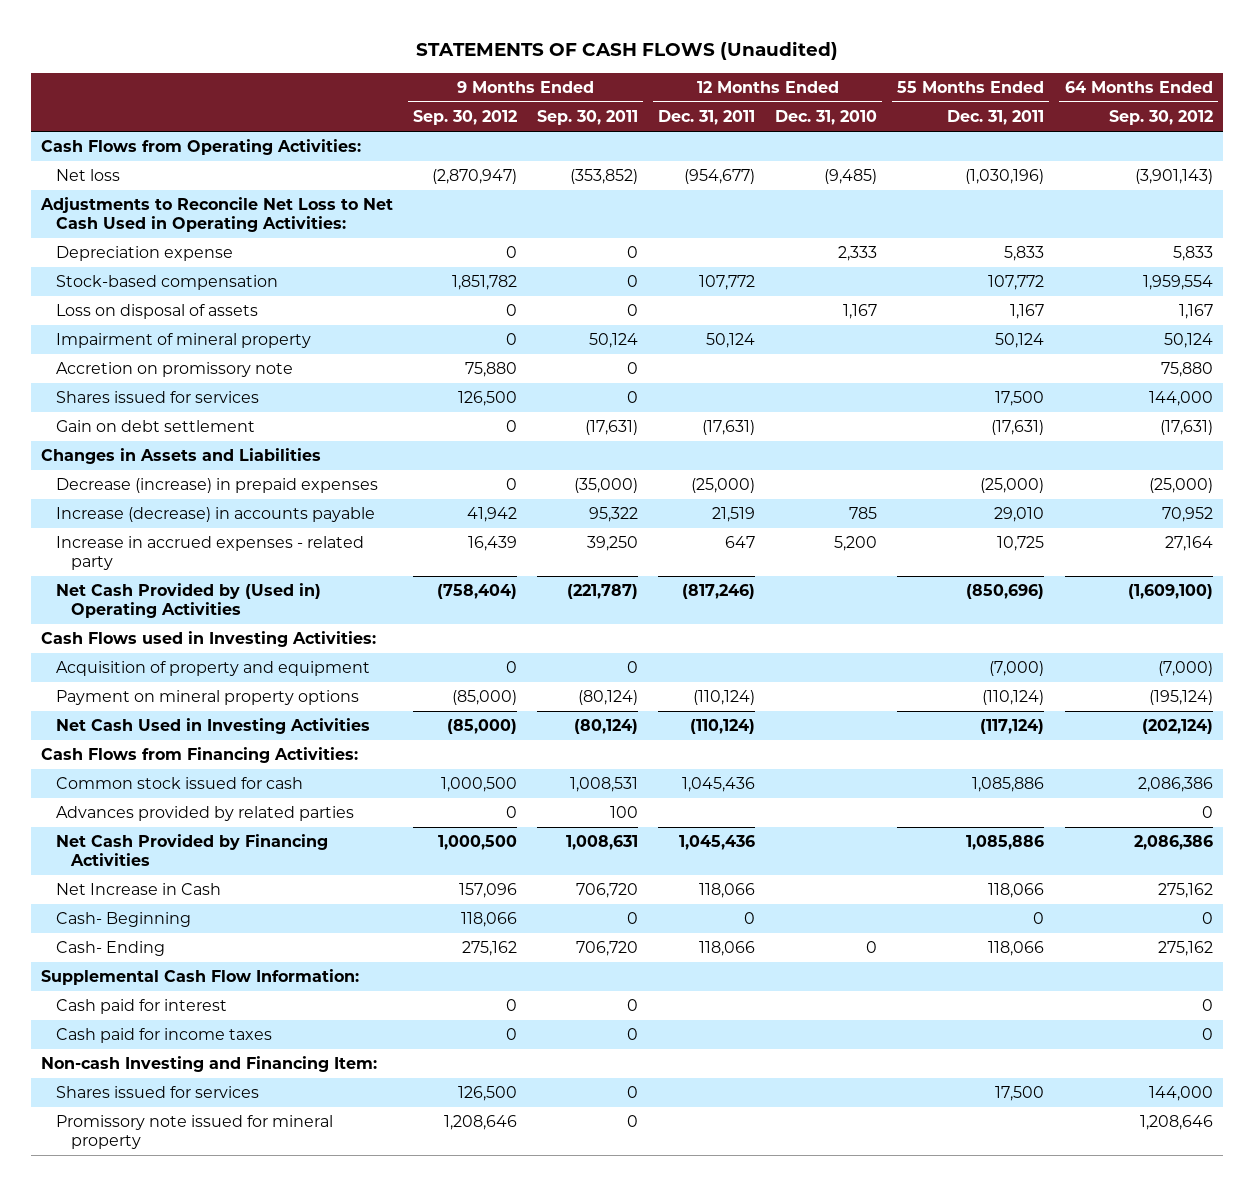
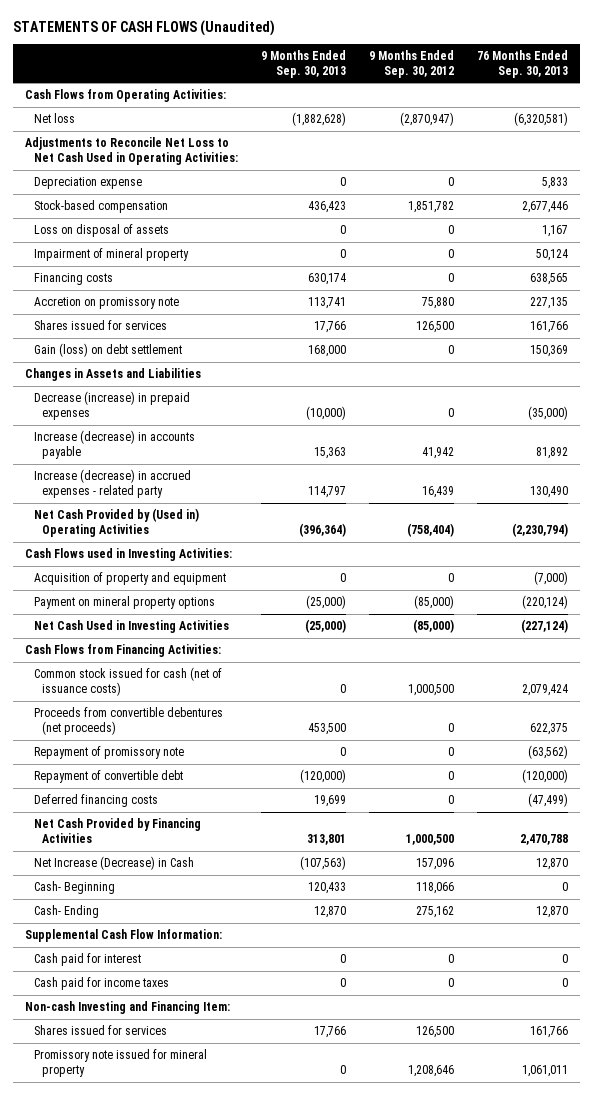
- | 9 Months Ended Sep. 30, 2012 | 9 Months Ended Sep. 30, 2011 | 12 Months Ended Dec. 31, 2011 | 12 Months Ended Dec. 31, 2010 | 55 Months Ended Dec. 31, 2011 | 64 Months Ended Sep. 30, 2012
+ | 9 Months Ended Sep. 30, 2013 | 9 Months Ended Sep. 30, 2012 | 76 Months Ended Sep. 30, 2013
+ Financing costs | 630,174 | 0 | 638,565
- Gain on debt settlement | 0 | (17,631) | (17,631) | | (17,631) | (17,631)
+ Gain (loss) on debt settlement | 168,000 | 0 | 150,369
- Increase in accrued expenses - related party | 16,439 | 39,250 | 647 | 5,200 | 10,725 | 27,164
+ Increase (decrease) in accrued expenses - related party | 114,797 | 16,439 | 130,490
- Common stock issued for cash | 1,000,500 | 1,008,531 | 1,045,436 | | 1,085,886 | 2,086,386
- Advances provided by related parties | 0 | 100 | | | | 0
+ Common stock issued for cash (net of issuance costs) | 0 | 1,000,500 | 2,079,424
+ Proceeds from convertible debentures (net proceeds) | 453,500 | 0 | 622,375
+ Repayment of promissory note | 0 | 0 | (63,562)
+ Repayment of convertible debt | (120,000) | 0 | (120,000)
+ Deferred financing costs | 19,699 | 0 | (47,499)
- Net Increase in Cash | 157,096 | 706,720 | 118,066 | | 118,066 | 275,162
+ Net Increase (Decrease) in Cash | (107,563) | 157,096 | 12,870

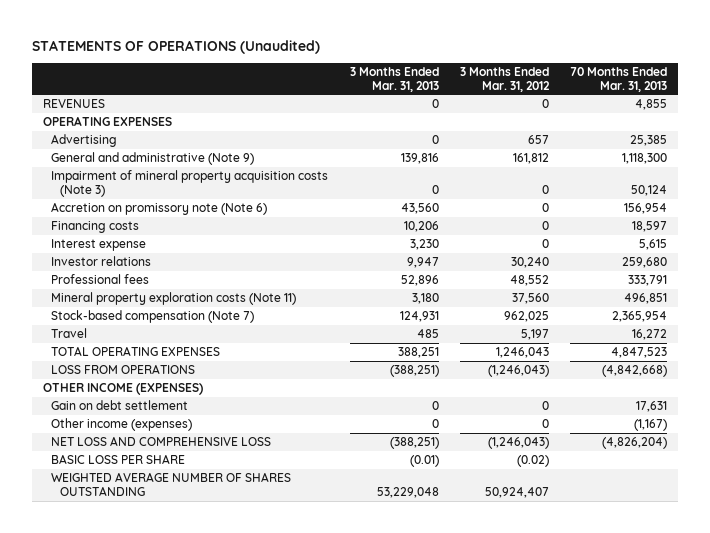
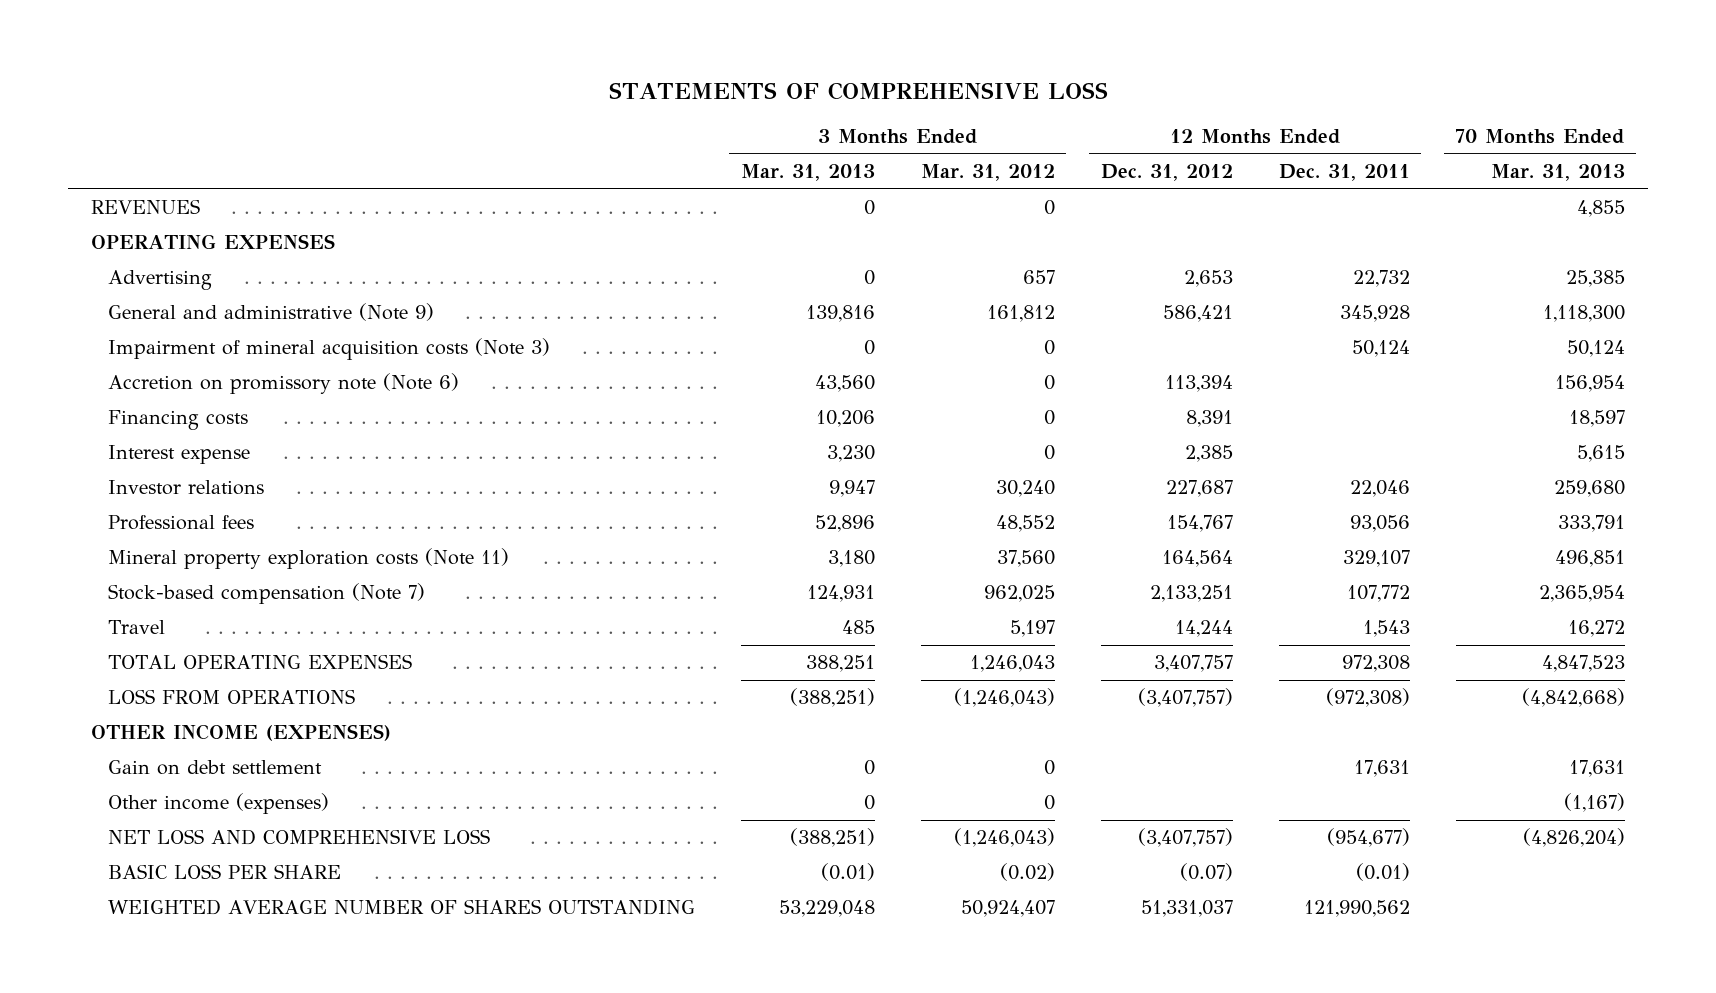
- STATEMENTS OF OPERATIONS (Unaudited)
+ STATEMENTS OF COMPREHENSIVE LOSS
- | 3 Months Ended Mar. 31, 2013 | 3 Months Ended Mar. 31, 2012 | 70 Months Ended Mar. 31, 2013
+ | 3 Months Ended Mar. 31, 2013 | 3 Months Ended Mar. 31, 2012 | 12 Months Ended Dec. 31, 2012 | 12 Months Ended Dec. 31, 2011 | 70 Months Ended Mar. 31, 2013
- Impairment of mineral property acquisition costs (Note 3) | 0 | 0 | 50,124
+ Impairment of mineral acquisition costs (Note 3) | 0 | 0 | | 50,124 | 50,124

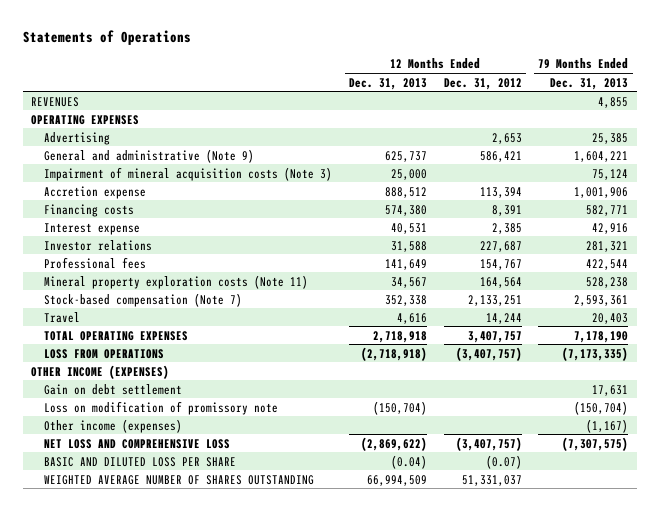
- STATEMENTS OF COMPREHENSIVE LOSS
+ Statements of Operations
- | 3 Months Ended Mar. 31, 2013 | 3 Months Ended Mar. 31, 2012 | 12 Months Ended Dec. 31, 2012 | 12 Months Ended Dec. 31, 2011 | 70 Months Ended Mar. 31, 2013
+ | 12 Months Ended Dec. 31, 2013 | 12 Months Ended Dec. 31, 2012 | 79 Months Ended Dec. 31, 2013
- Accretion on promissory note (Note 6) | 43,560 | 0 | 113,394 | | 156,954
+ Accretion expense | 888,512 | 113,394 | 1,001,906
+ Loss on modification of promissory note | (150,704) | | (150,704)
- BASIC LOSS PER SHARE | (0.01) | (0.02) | (0.07) | (0.01) |
+ BASIC AND DILUTED LOSS PER SHARE | (0.04) | (0.07) |

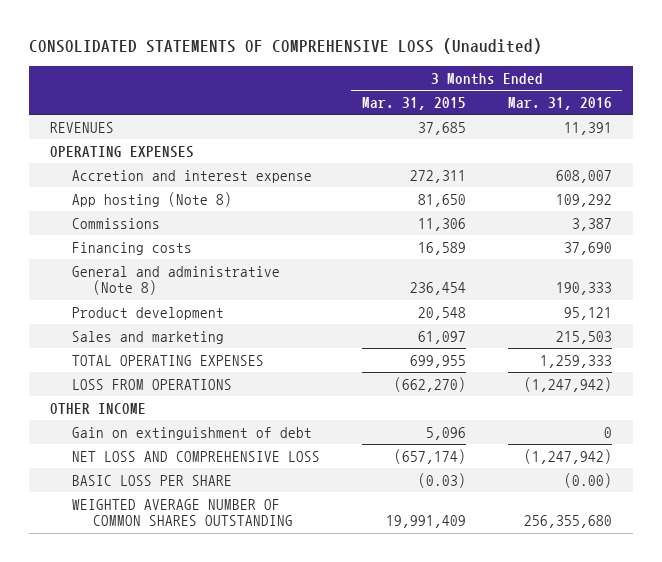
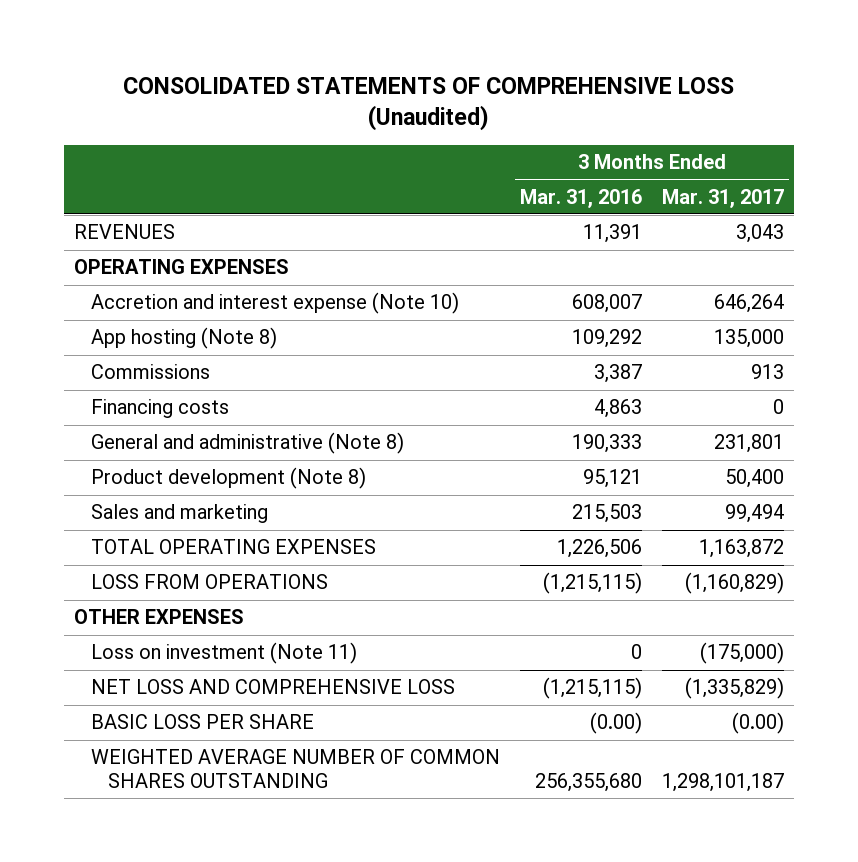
- | 3 Months Ended Mar. 31, 2015 | 3 Months Ended Mar. 31, 2016
+ | 3 Months Ended Mar. 31, 2016 | 3 Months Ended Mar. 31, 2017
- Accretion and interest expense | 272,311 | 608,007
+ Accretion and interest expense (Note 10) | 608,007 | 646,264
- Financing costs | 16,589 | 37,690
+ Financing costs | 4,863 | 0
- Product development | 20,548 | 95,121
+ Product development (Note 8) | 95,121 | 50,400
- TOTAL OPERATING EXPENSES | 699,955 | 1,259,333
- LOSS FROM OPERATIONS | (662,270) | (1,247,942)
- OTHER INCOME
- Gain on extinguishment of debt | 5,096 | 0
- NET LOSS AND COMPREHENSIVE LOSS | (657,174) | (1,247,942)
+ TOTAL OPERATING EXPENSES | 1,226,506 | 1,163,872
+ LOSS FROM OPERATIONS | (1,215,115) | (1,160,829)
+ OTHER EXPENSES
+ Loss on investment (Note 11) | 0 | (175,000)
+ NET LOSS AND COMPREHENSIVE LOSS | (1,215,115) | (1,335,829)

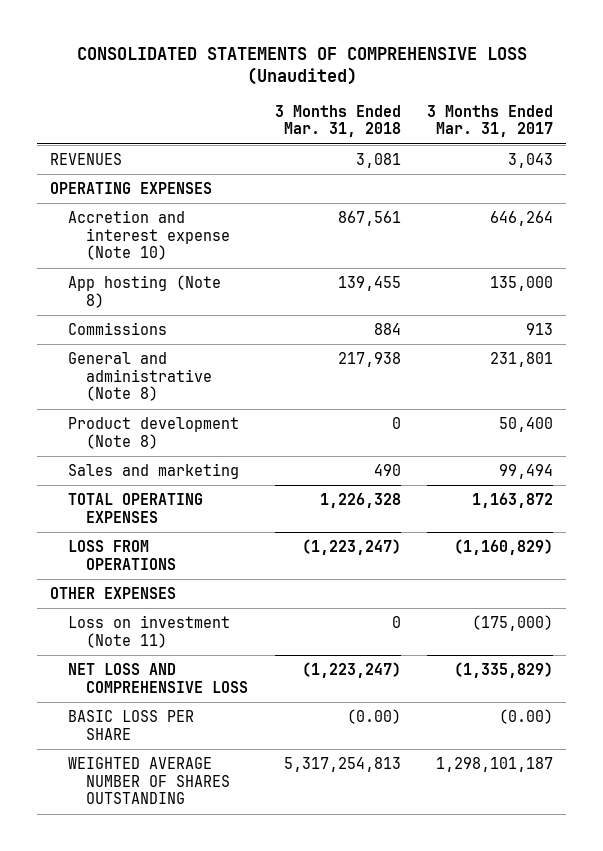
- | 3 Months Ended Mar. 31, 2016 | 3 Months Ended Mar. 31, 2017
+ | 3 Months Ended Mar. 31, 2018 | 3 Months Ended Mar. 31, 2017
- Financing costs | 4,863 | 0
- WEIGHTED AVERAGE NUMBER OF COMMON SHARES OUTSTANDING | 256,355,680 | 1,298,101,187
+ WEIGHTED AVERAGE NUMBER OF SHARES OUTSTANDING | 5,317,254,813 | 1,298,101,187

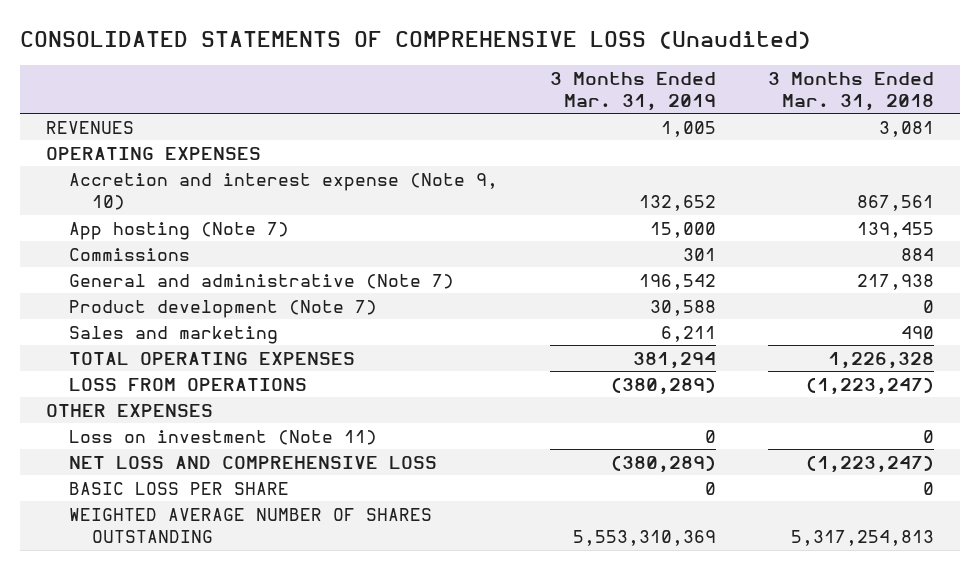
- | 3 Months Ended Mar. 31, 2018 | 3 Months Ended Mar. 31, 2017
+ | 3 Months Ended Mar. 31, 2019 | 3 Months Ended Mar. 31, 2018
- Accretion and interest expense (Note 10) | 867,561 | 646,264
- App hosting (Note 8) | 139,455 | 135,000
+ Accretion and interest expense (Note 9, 10) | 132,652 | 867,561
+ App hosting (Note 7) | 15,000 | 139,455
- General and administrative (Note 8) | 217,938 | 231,801
- Product development (Note 8) | 0 | 50,400
+ General and administrative (Note 7) | 196,542 | 217,938
+ Product development (Note 7) | 30,588 | 0
- BASIC LOSS PER SHARE | (0.00) | (0.00)
+ BASIC LOSS PER SHARE | 0 | 0

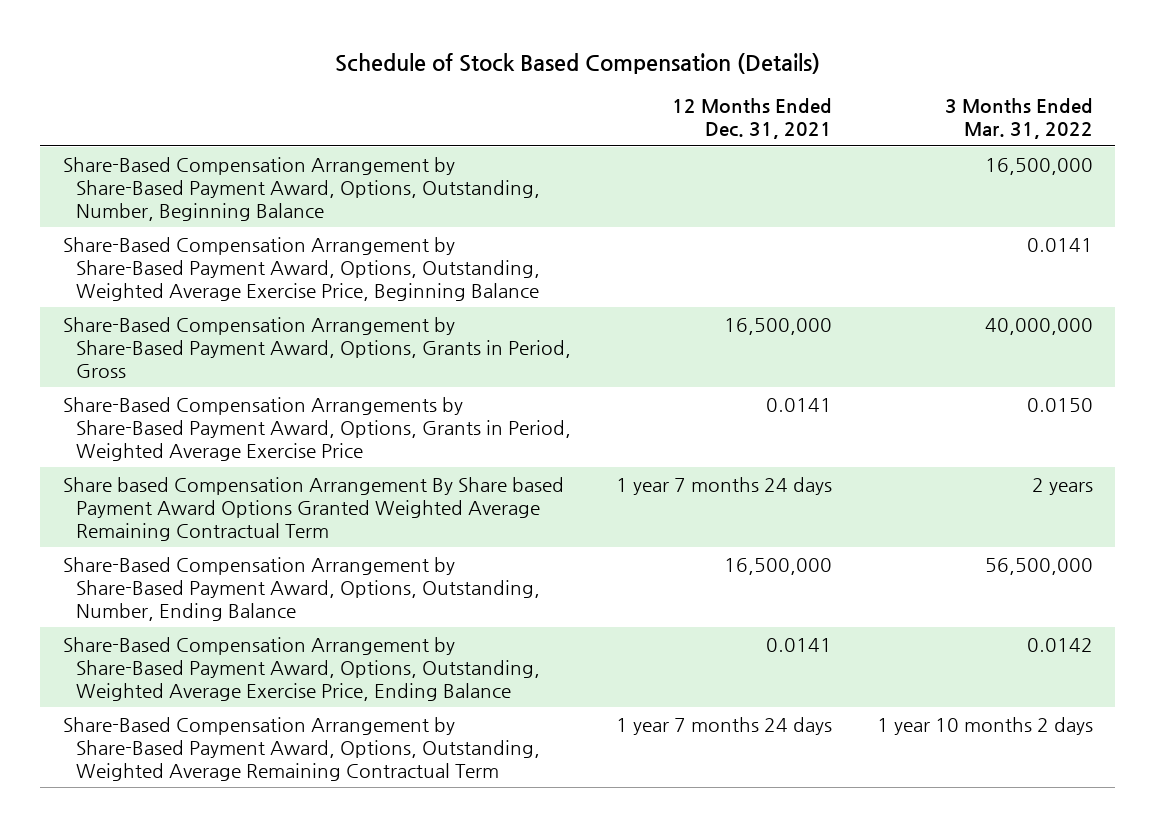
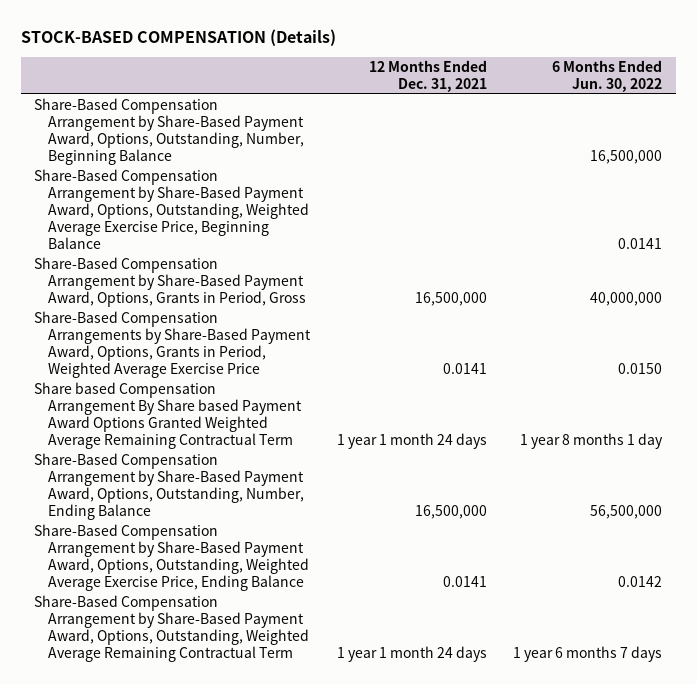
- Schedule of Stock Based Compensation (Details)
+ STOCK-BASED COMPENSATION (Details)
- | 12 Months Ended Dec. 31, 2021 | 3 Months Ended Mar. 31, 2022
+ | 12 Months Ended Dec. 31, 2021 | 6 Months Ended Jun. 30, 2022
- Share based Compensation Arrangement By Share based Payment Award Options Granted Weighted Average Remaining Contractual Term | 1 year 7 months 24 days | 2 years
+ Share based Compensation Arrangement By Share based Payment Award Options Granted Weighted Average Remaining Contractual Term | 1 year 1 month 24 days | 1 year 8 months 1 day
- Share-Based Compensation Arrangement by Share-Based Payment Award, Options, Outstanding, Weighted Average Remaining Contractual Term | 1 year 7 months 24 days | 1 year 10 months 2 days
+ Share-Based Compensation Arrangement by Share-Based Payment Award, Options, Outstanding, Weighted Average Remaining Contractual Term | 1 year 1 month 24 days | 1 year 6 months 7 days

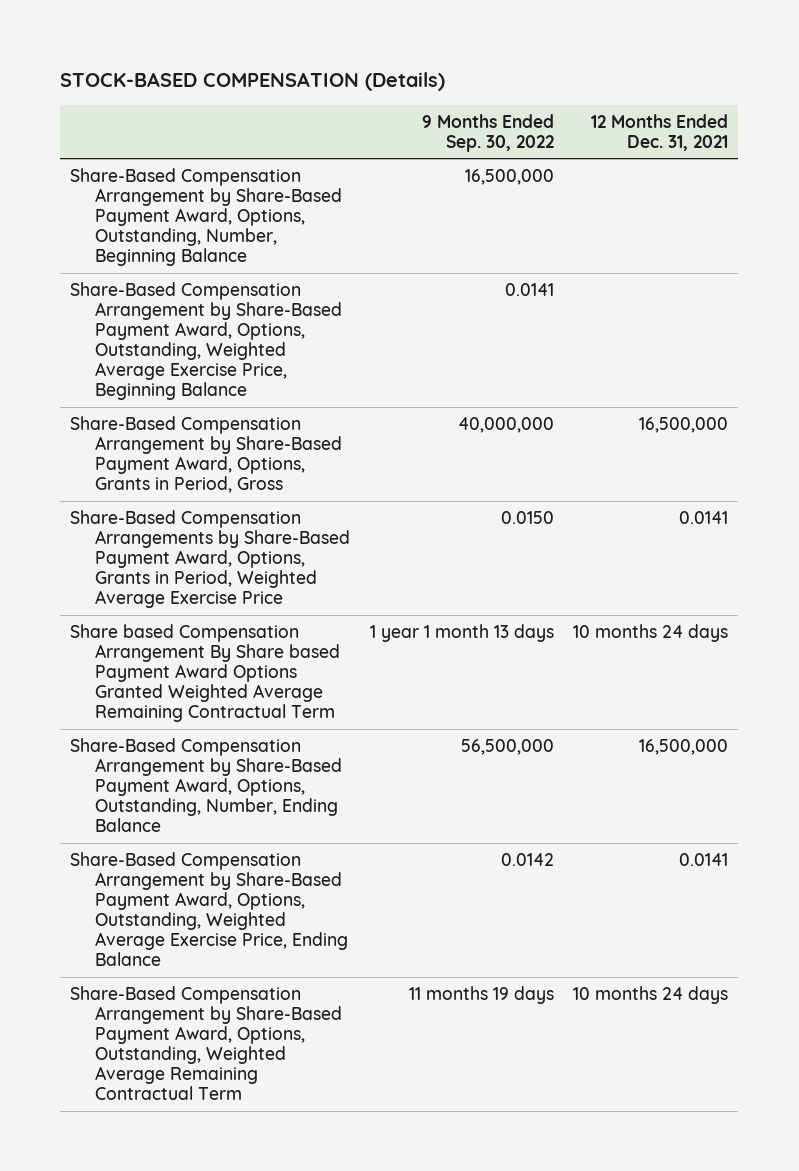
- | 12 Months Ended Dec. 31, 2021 | 6 Months Ended Jun. 30, 2022
+ | 9 Months Ended Sep. 30, 2022 | 12 Months Ended Dec. 31, 2021
- Share based Compensation Arrangement By Share based Payment Award Options Granted Weighted Average Remaining Contractual Term | 1 year 1 month 24 days | 1 year 8 months 1 day
+ Share based Compensation Arrangement By Share based Payment Award Options Granted Weighted Average Remaining Contractual Term | 1 year 1 month 13 days | 10 months 24 days
- Share-Based Compensation Arrangement by Share-Based Payment Award, Options, Outstanding, Weighted Average Remaining Contractual Term | 1 year 1 month 24 days | 1 year 6 months 7 days
+ Share-Based Compensation Arrangement by Share-Based Payment Award, Options, Outstanding, Weighted Average Remaining Contractual Term | 11 months 19 days | 10 months 24 days

